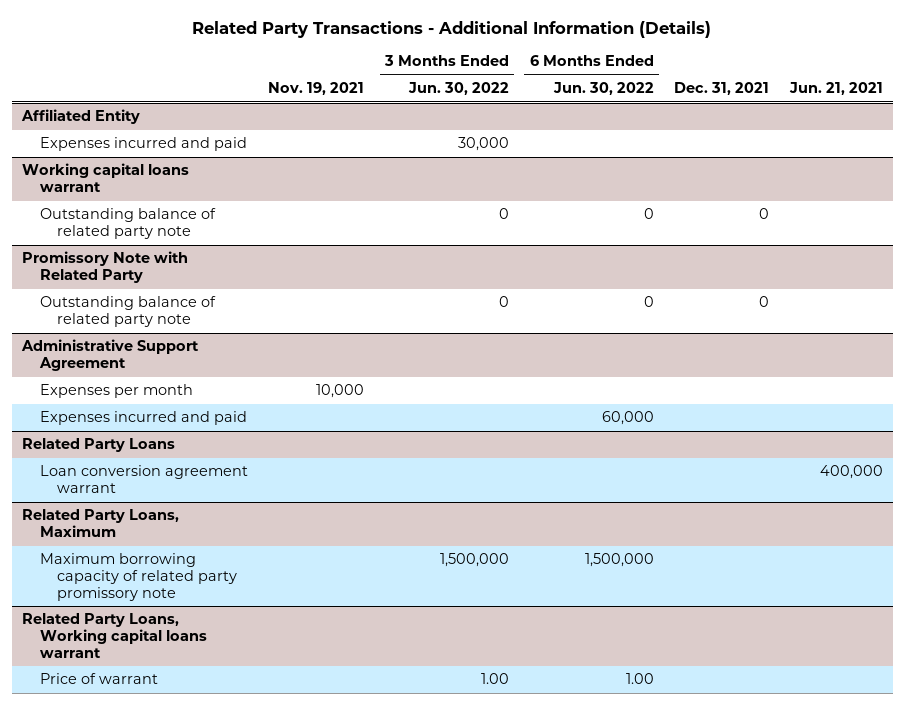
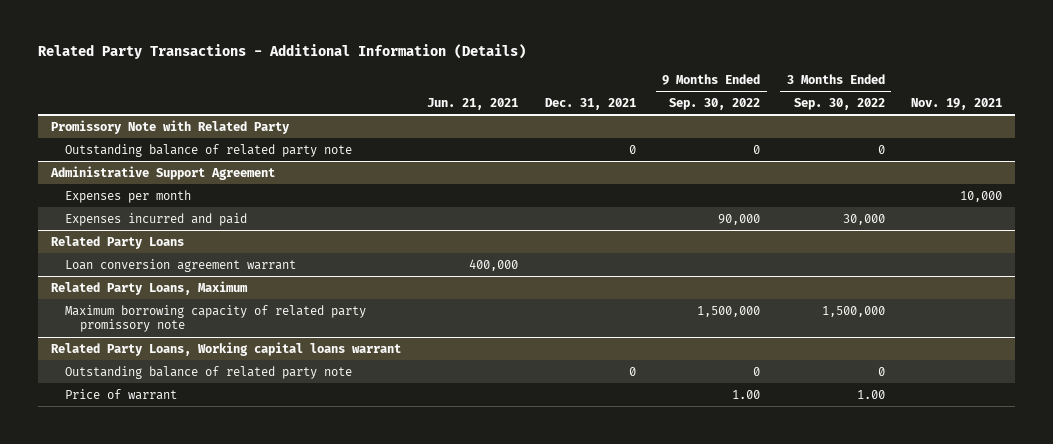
- | Nov. 19, 2021 | 3 Months Ended Jun. 30, 2022 | 6 Months Ended Jun. 30, 2022 | Dec. 31, 2021 | Jun. 21, 2021
+ | Jun. 21, 2021 | Dec. 31, 2021 | 9 Months Ended Sep. 30, 2022 | 3 Months Ended Sep. 30, 2022 | Nov. 19, 2021
- Affiliated Entity
- Expenses incurred and paid | | 30,000 | | |
- Working capital loans warrant
- Outstanding balance of related party note | | 0 | 0 | 0 |
@ Related Party Loans, Working capital loans warrant
+ Outstanding balance of related party note | | 0 | 0 | 0 |

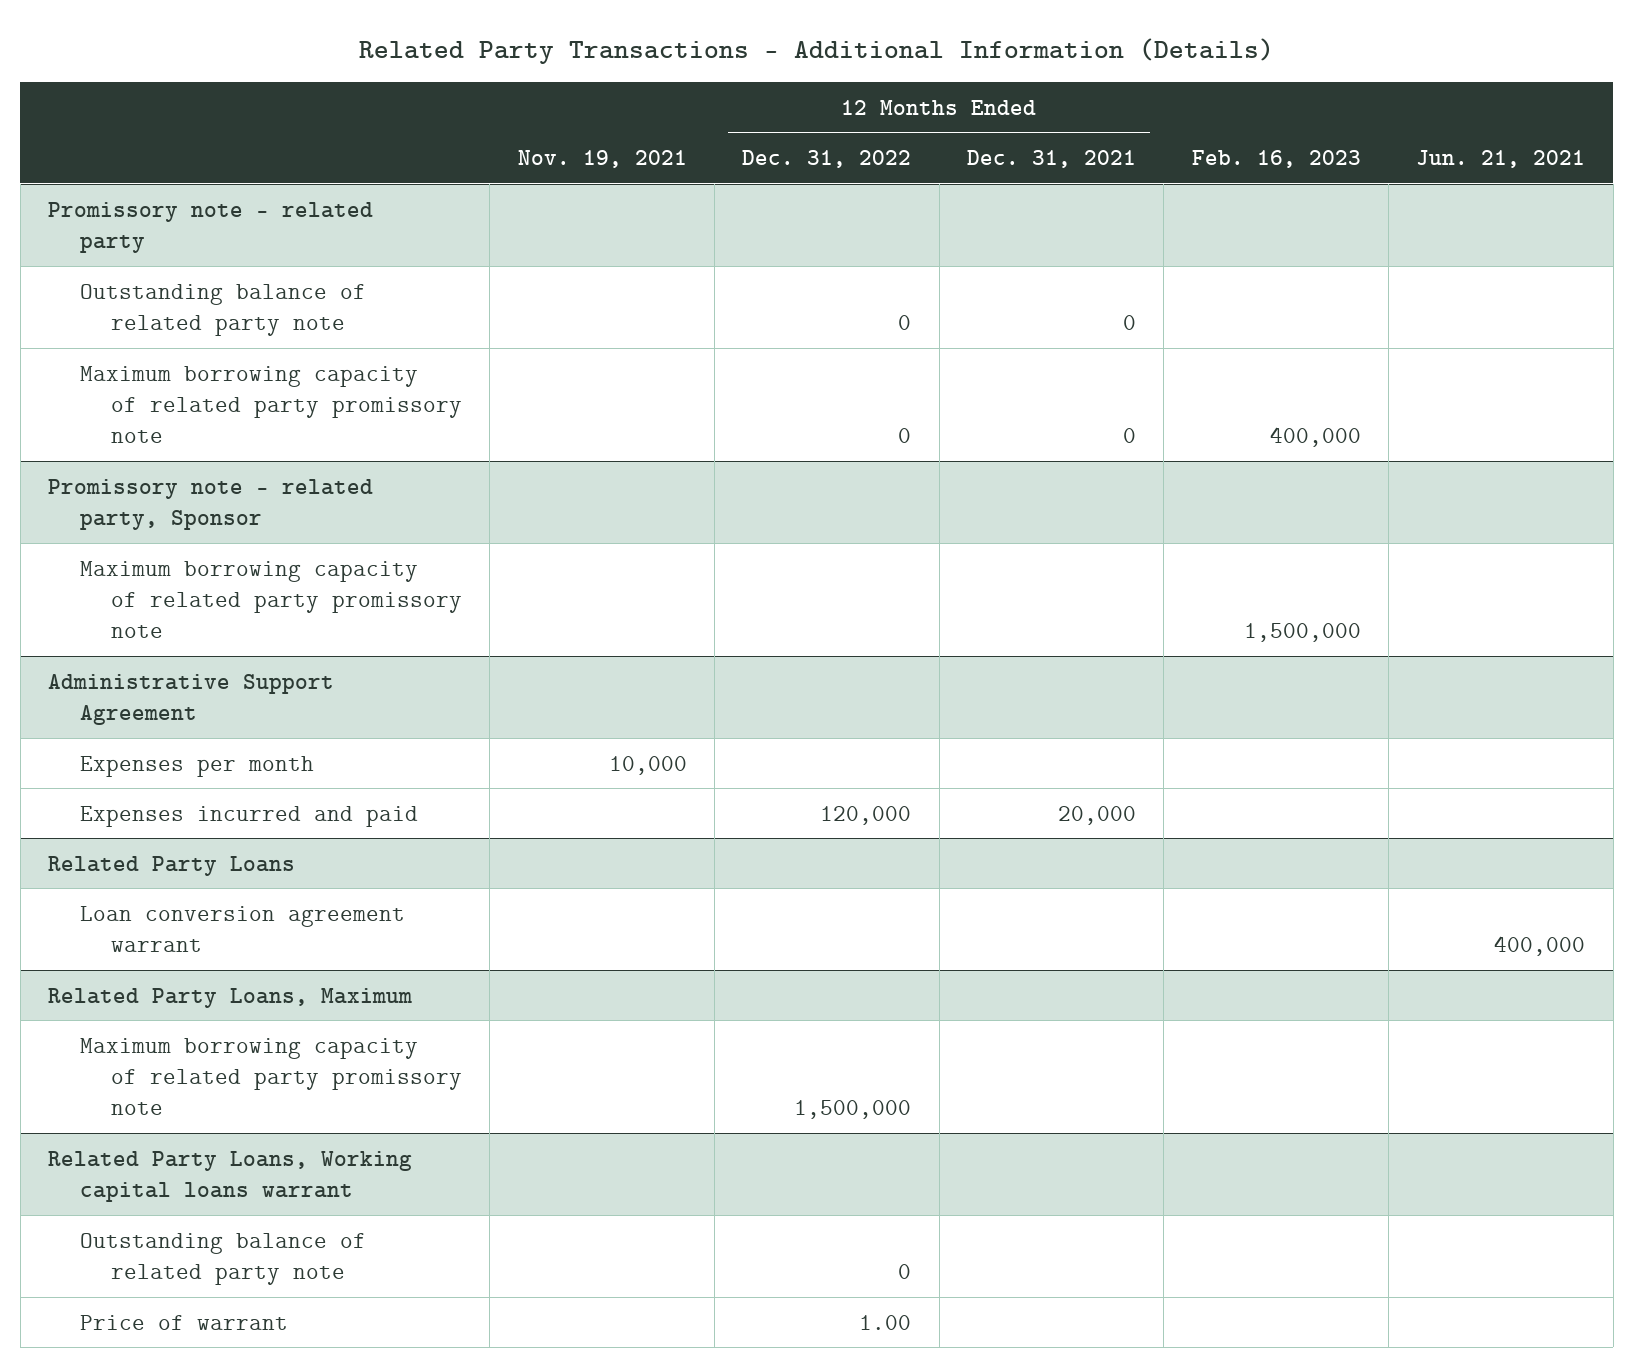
- | Jun. 21, 2021 | Dec. 31, 2021 | 9 Months Ended Sep. 30, 2022 | 3 Months Ended Sep. 30, 2022 | Nov. 19, 2021
+ | Nov. 19, 2021 | 12 Months Ended Dec. 31, 2022 | 12 Months Ended Dec. 31, 2021 | Feb. 16, 2023 | Jun. 21, 2021
- Promissory Note with Related Party
+ Promissory note - related party
+ Maximum borrowing capacity of related party promissory note | | 0 | 0 | 400,000 |
+ Promissory note - related party, Sponsor
+ Maximum borrowing capacity of related party promissory note | | | | 1,500,000 |

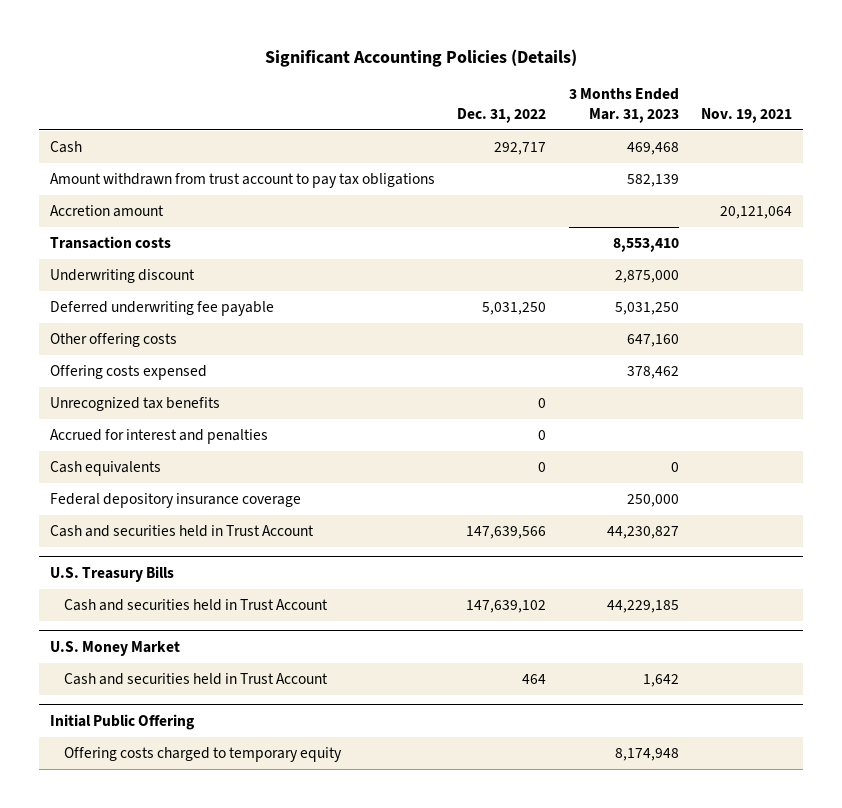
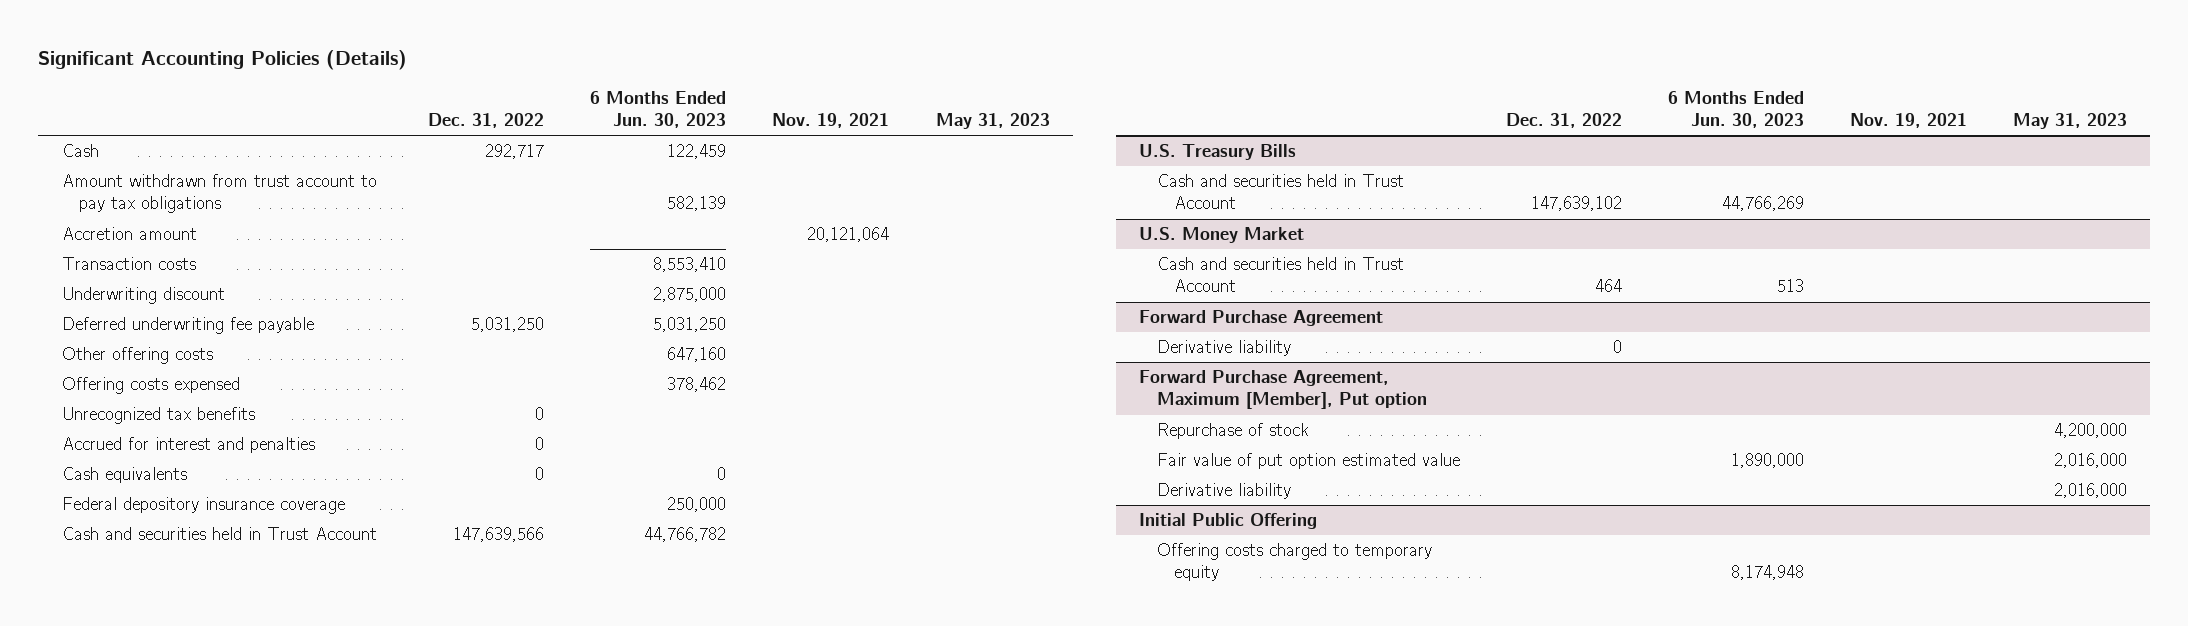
- | Dec. 31, 2022 | 3 Months Ended Mar. 31, 2023 | Nov. 19, 2021
+ | Dec. 31, 2022 | 6 Months Ended Jun. 30, 2023 | Nov. 19, 2021 | May 31, 2023
+ Forward Purchase Agreement
+ Derivative liability | 0 | | |
+ Forward Purchase Agreement, Maximum [Member], Put option
+ Repurchase of stock | | | | 4,200,000
+ Fair value of put option estimated value | | 1,890,000 | | 2,016,000
+ Derivative liability | | | | 2,016,000

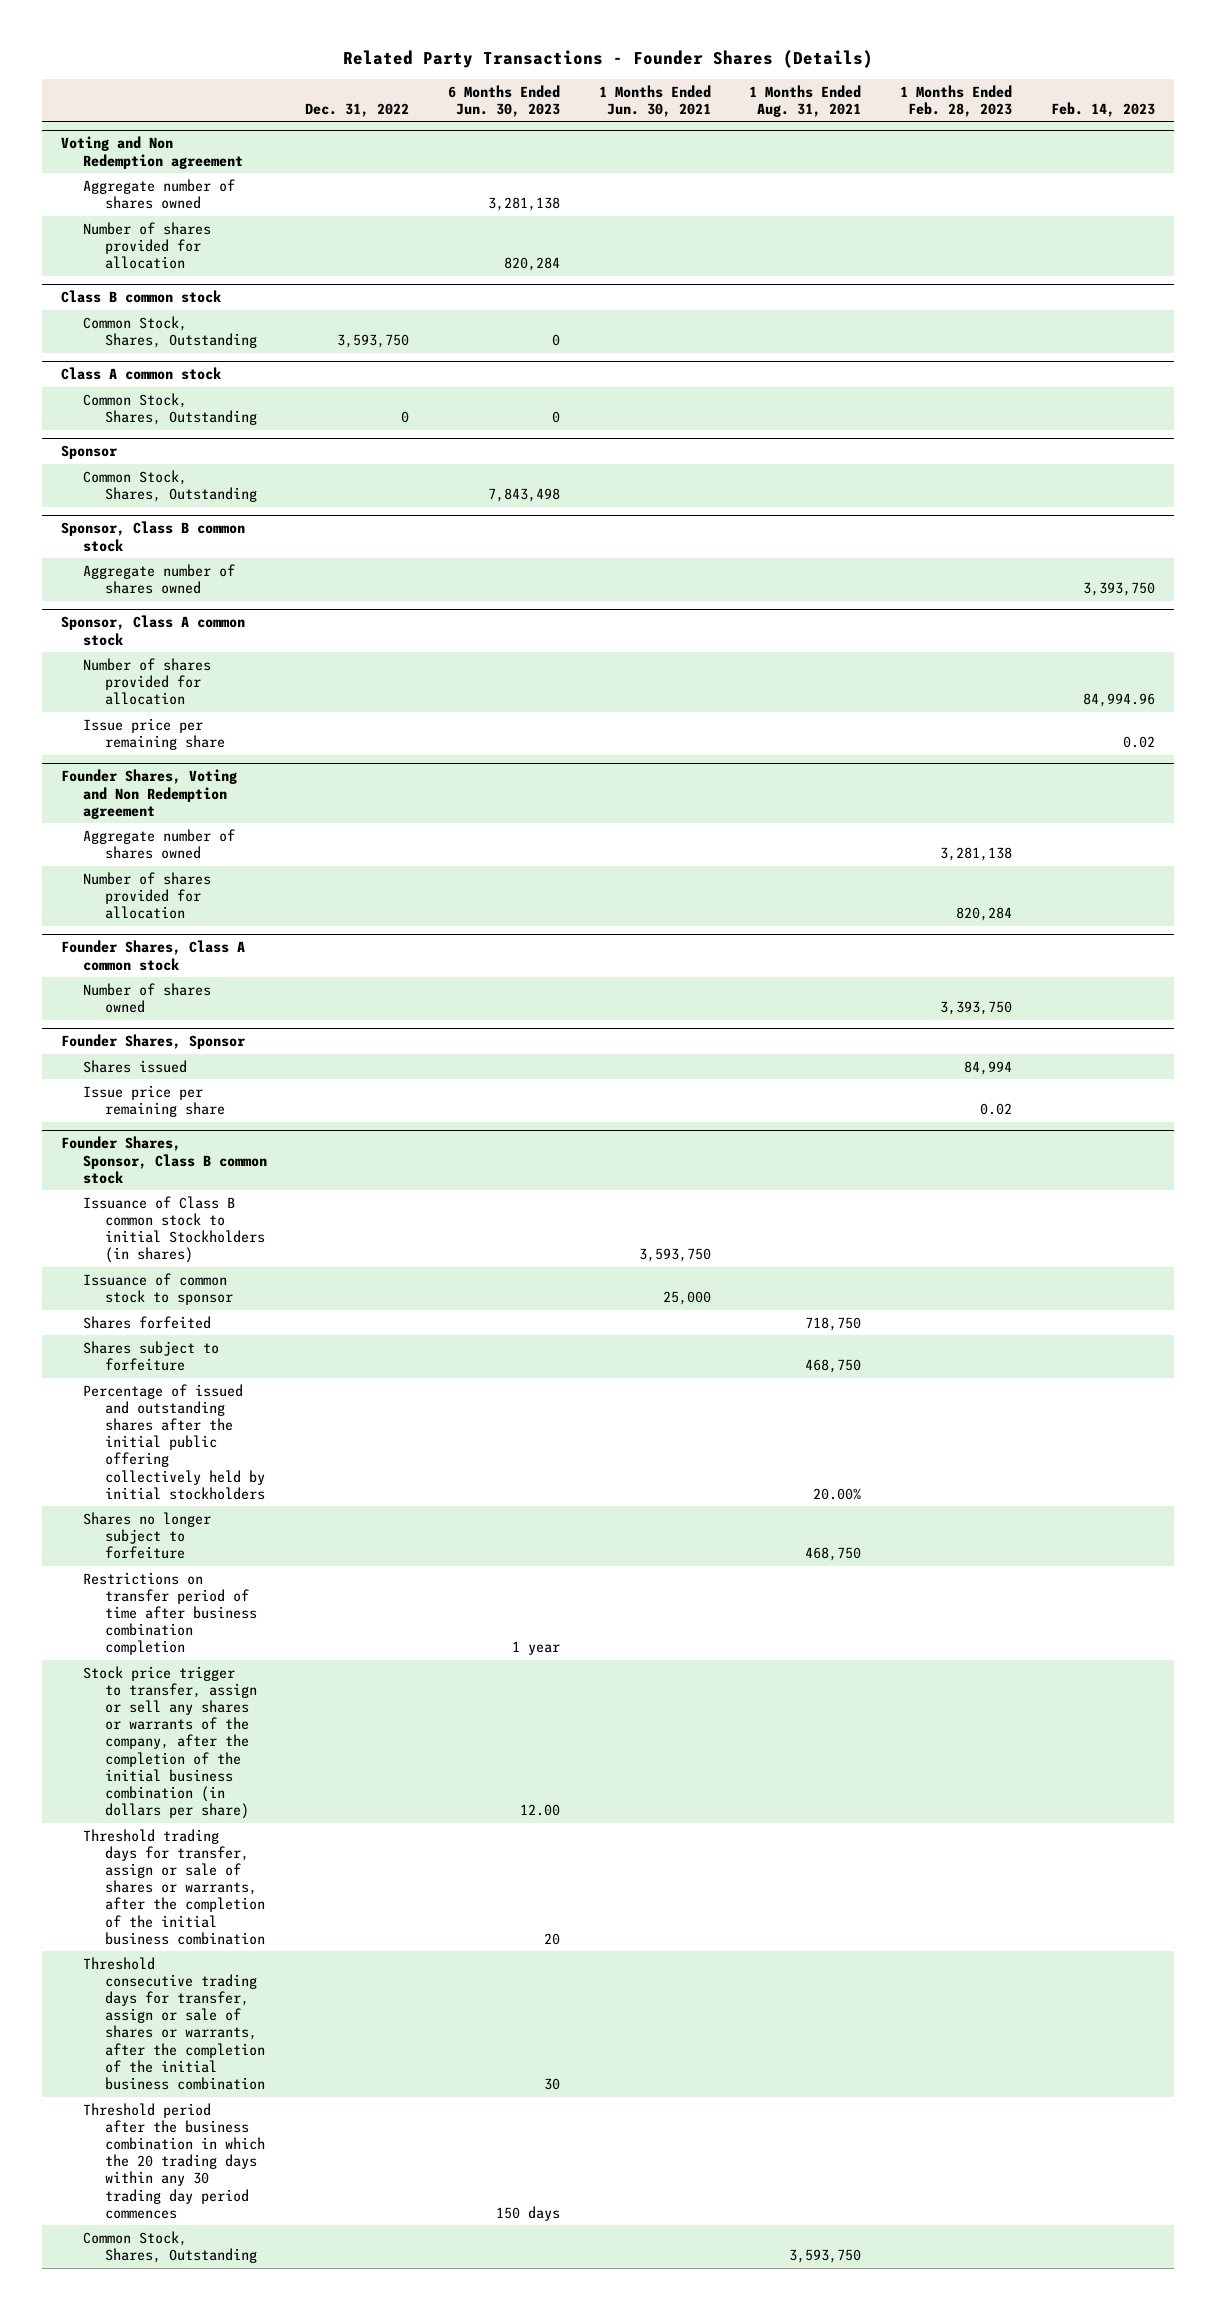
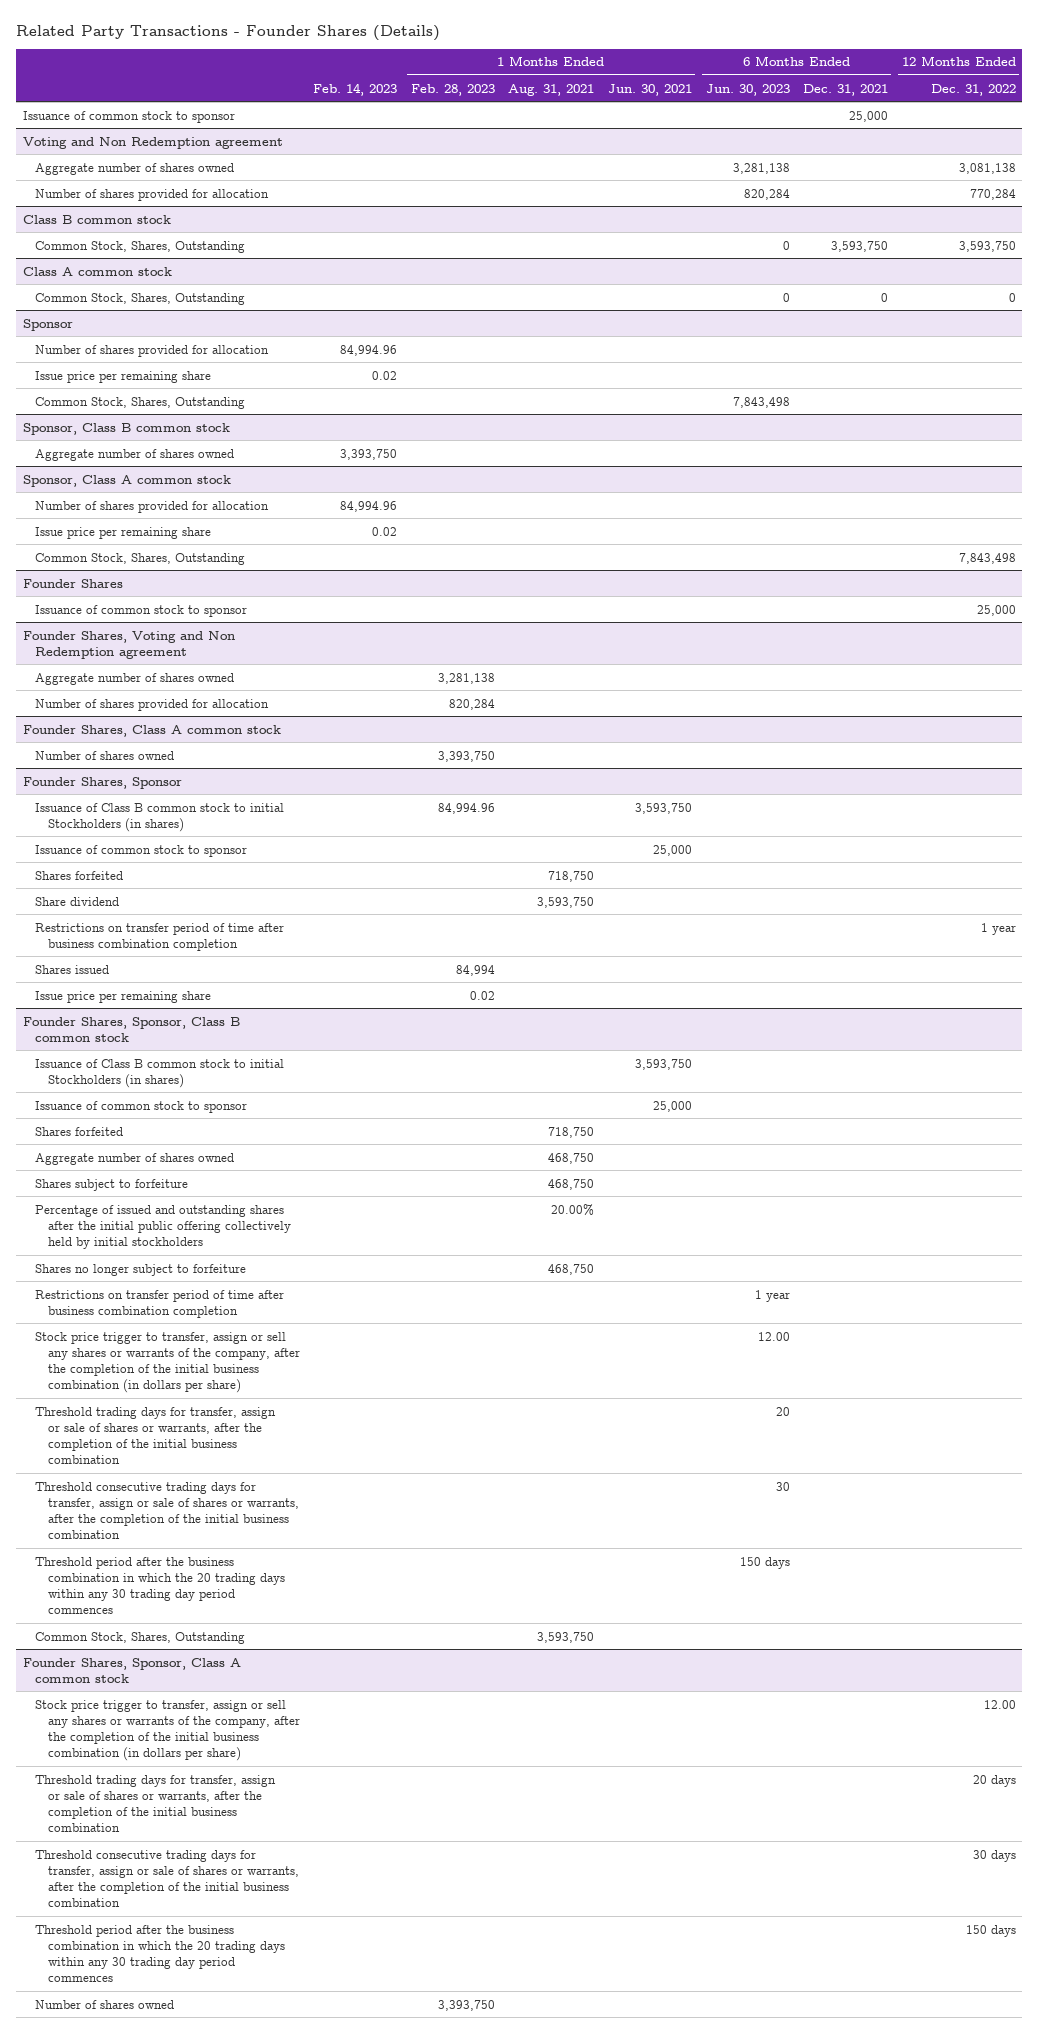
- | Dec. 31, 2022 | 6 Months Ended Jun. 30, 2023 | 1 Months Ended Jun. 30, 2021 | 1 Months Ended Aug. 31, 2021 | 1 Months Ended Feb. 28, 2023 | Feb. 14, 2023
+ | Feb. 14, 2023 | 1 Months Ended Feb. 28, 2023 | 1 Months Ended Aug. 31, 2021 | 1 Months Ended Jun. 30, 2021 | 6 Months Ended Jun. 30, 2023 | 6 Months Ended Dec. 31, 2021 | 12 Months Ended Dec. 31, 2022
+ Issuance of common stock to sponsor | | | | | | 25,000 |
@ Sponsor
+ Number of shares provided for allocation | 84,994.96 | | | | | |
+ Issue price per remaining share | 0.02 | | | | | |
@ Sponsor, Class A common stock
+ Common Stock, Shares, Outstanding | | | | | | | 7,843,498
+ Founder Shares
+ Issuance of common stock to sponsor | | | | | | | 25,000
@ Founder Shares, Sponsor
+ Issuance of Class B common stock to initial Stockholders (in shares) | | 84,994.96 | | 3,593,750 | | |
+ Issuance of common stock to sponsor | | | | 25,000 | | |
+ Shares forfeited | | | 718,750 | | | |
+ Share dividend | | | 3,593,750 | | | |
+ Restrictions on transfer period of time after business combination completion | | | | | | | 1 year
@ Founder Shares, Sponsor, Class B common stock
+ Aggregate number of shares owned | | | 468,750 | | | |
+ Founder Shares, Sponsor, Class A common stock
+ Stock price trigger to transfer, assign or sell any shares or warrants of the company, after the completion of the initial business combination (in dollars per share) | | | | | | | 12.00
+ Threshold trading days for transfer, assign or sale of shares or warrants, after the completion of the initial business combination | | | | | | | 20 days
+ Threshold consecutive trading days for transfer, assign or sale of shares or warrants, after the completion of the initial business combination | | | | | | | 30 days
+ Threshold period after the business combination in which the 20 trading days within any 30 trading day period commences | | | | | | | 150 days
+ Number of shares owned | | 3,393,750 | | | | |

